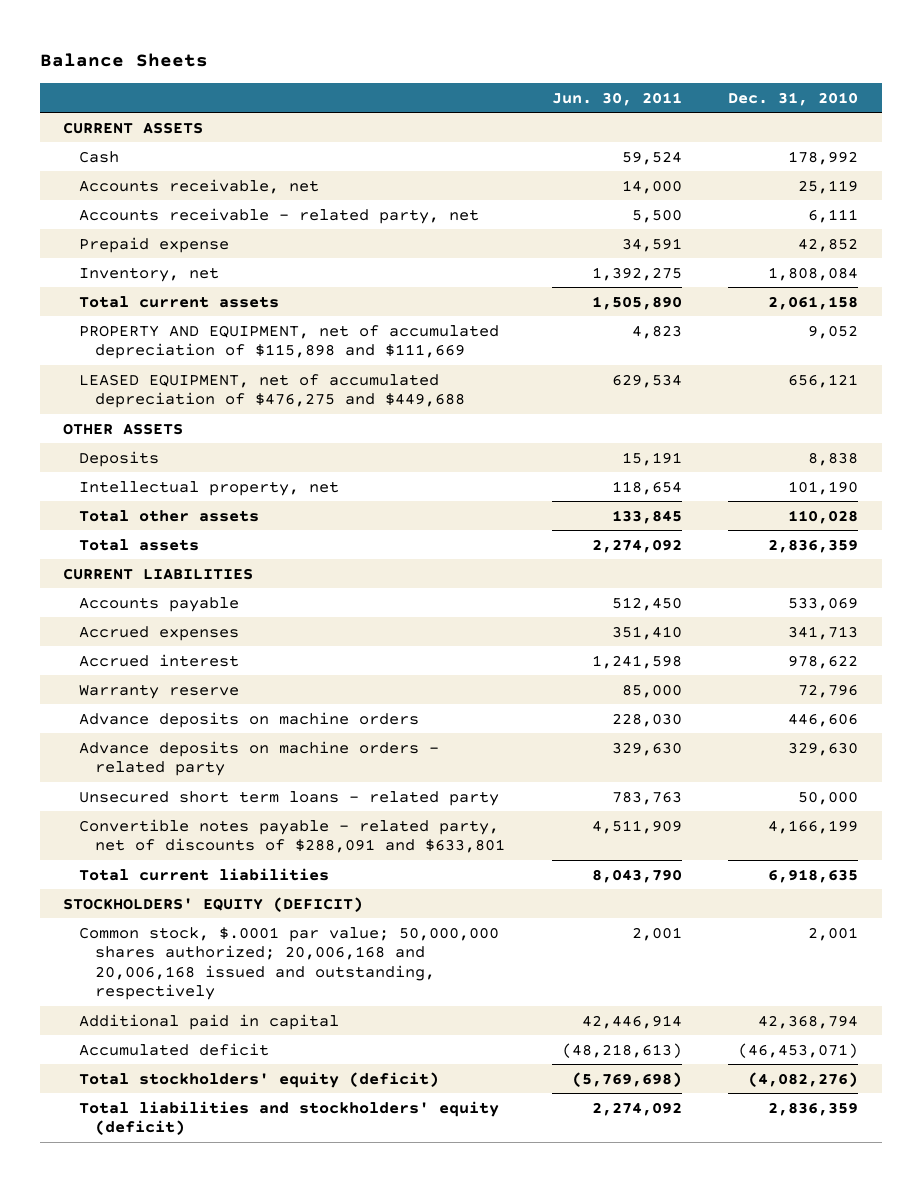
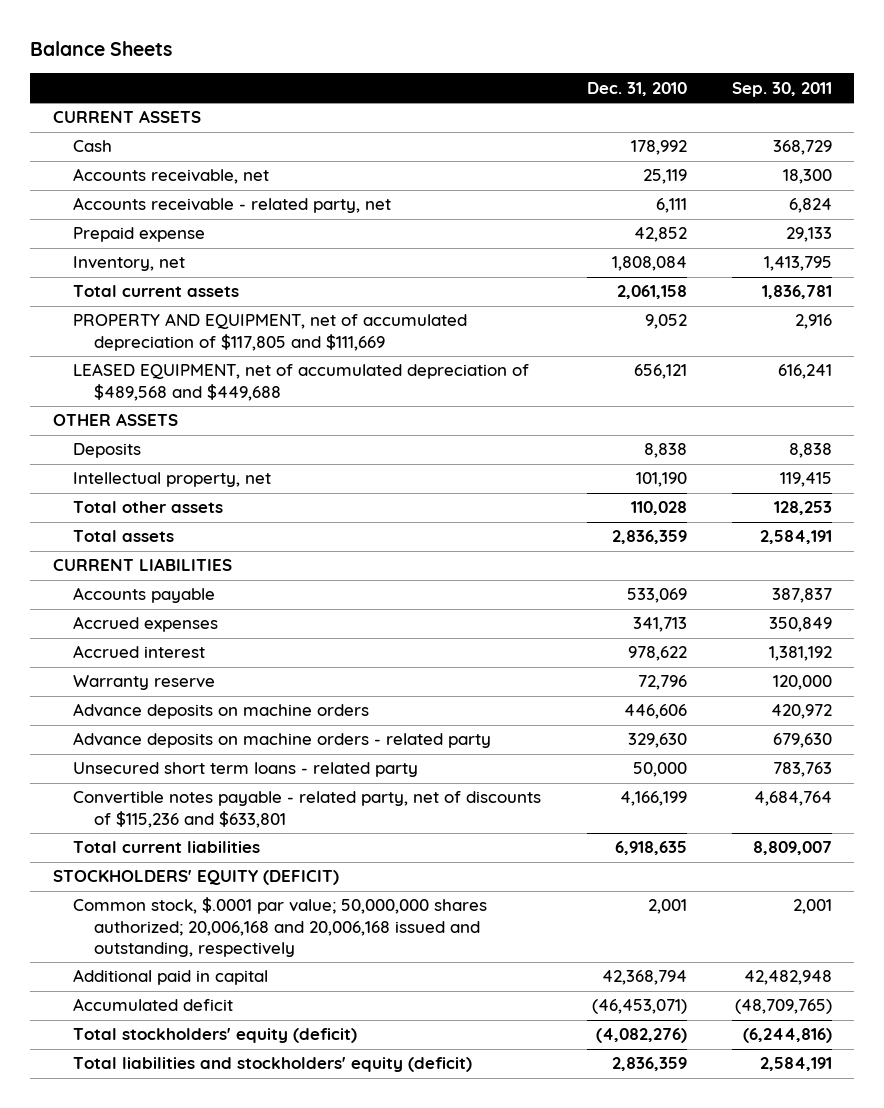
- | Jun. 30, 2011 | Dec. 31, 2010
+ | Dec. 31, 2010 | Sep. 30, 2011
- PROPERTY AND EQUIPMENT, net of accumulated depreciation of $115,898 and $111,669 | 4,823 | 9,052
- LEASED EQUIPMENT, net of accumulated depreciation of $476,275 and $449,688 | 629,534 | 656,121
+ PROPERTY AND EQUIPMENT, net of accumulated depreciation of $117,805 and $111,669 | 9,052 | 2,916
+ LEASED EQUIPMENT, net of accumulated depreciation of $489,568 and $449,688 | 656,121 | 616,241
- Convertible notes payable - related party, net of discounts of $288,091 and $633,801 | 4,511,909 | 4,166,199
+ Convertible notes payable - related party, net of discounts of $115,236 and $633,801 | 4,166,199 | 4,684,764

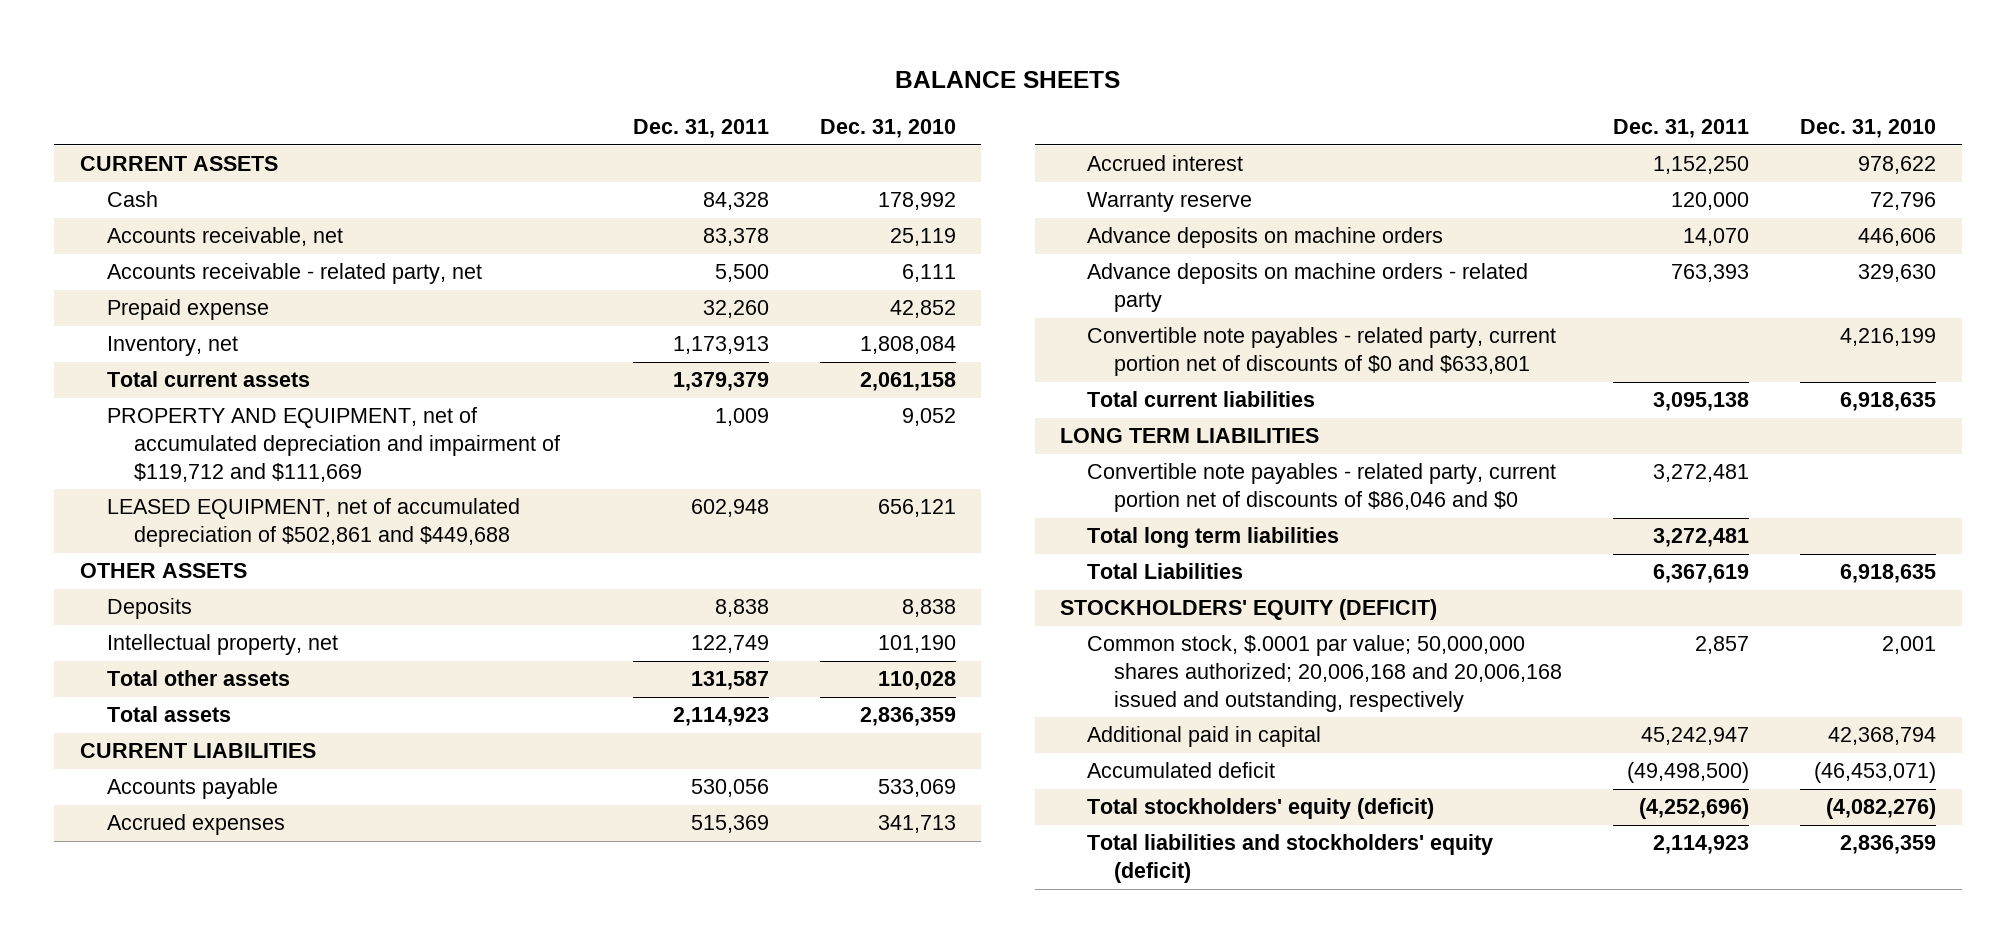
- Balance Sheets
+ BALANCE SHEETS
- | Dec. 31, 2010 | Sep. 30, 2011
+ | Dec. 31, 2011 | Dec. 31, 2010
- PROPERTY AND EQUIPMENT, net of accumulated depreciation of $117,805 and $111,669 | 9,052 | 2,916
- LEASED EQUIPMENT, net of accumulated depreciation of $489,568 and $449,688 | 656,121 | 616,241
+ PROPERTY AND EQUIPMENT, net of accumulated depreciation and impairment of $119,712 and $111,669 | 1,009 | 9,052
+ LEASED EQUIPMENT, net of accumulated depreciation of $502,861 and $449,688 | 602,948 | 656,121
- Unsecured short term loans - related party | 50,000 | 783,763
- Convertible notes payable - related party, net of discounts of $115,236 and $633,801 | 4,166,199 | 4,684,764
+ Convertible note payables - related party, current portion net of discounts of $0 and $633,801 | | 4,216,199
+ LONG TERM LIABILITIES
+ Convertible note payables - related party, current portion net of discounts of $86,046 and $0 | 3,272,481 |
+ Total long term liabilities | 3,272,481 |
+ Total Liabilities | 6,367,619 | 6,918,635

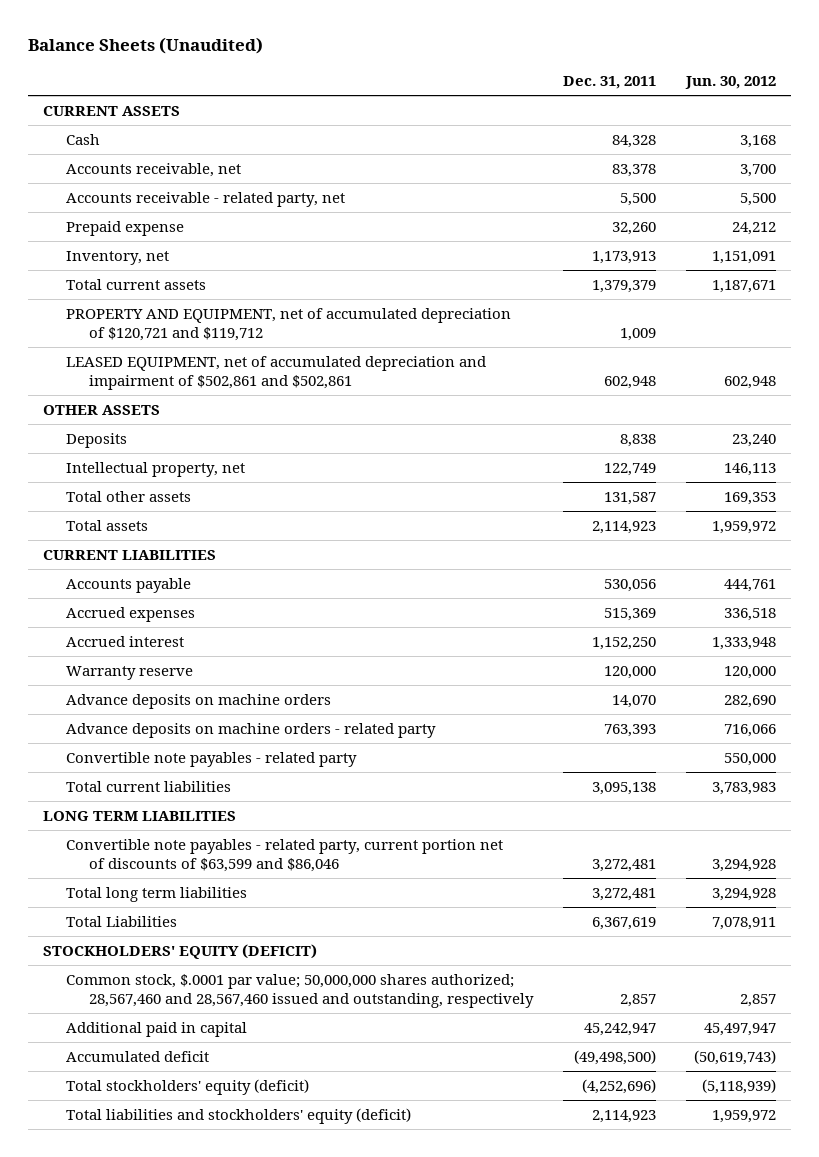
- BALANCE SHEETS
+ Balance Sheets (Unaudited)
- | Dec. 31, 2011 | Dec. 31, 2010
+ | Dec. 31, 2011 | Jun. 30, 2012
- PROPERTY AND EQUIPMENT, net of accumulated depreciation and impairment of $119,712 and $111,669 | 1,009 | 9,052
- LEASED EQUIPMENT, net of accumulated depreciation of $502,861 and $449,688 | 602,948 | 656,121
+ PROPERTY AND EQUIPMENT, net of accumulated depreciation of $120,721 and $119,712 | 1,009 |
+ LEASED EQUIPMENT, net of accumulated depreciation and impairment of $502,861 and $502,861 | 602,948 | 602,948
- Convertible note payables - related party, current portion net of discounts of $0 and $633,801 | | 4,216,199
+ Convertible note payables - related party | | 550,000
- Convertible note payables - related party, current portion net of discounts of $86,046 and $0 | 3,272,481 |
+ Convertible note payables - related party, current portion net of discounts of $63,599 and $86,046 | 3,272,481 | 3,294,928
- Common stock, $.0001 par value; 50,000,000 shares authorized; 20,006,168 and 20,006,168 issued and outstanding, respectively | 2,857 | 2,001
+ Common stock, $.0001 par value; 50,000,000 shares authorized; 28,567,460 and 28,567,460 issued and outstanding, respectively | 2,857 | 2,857

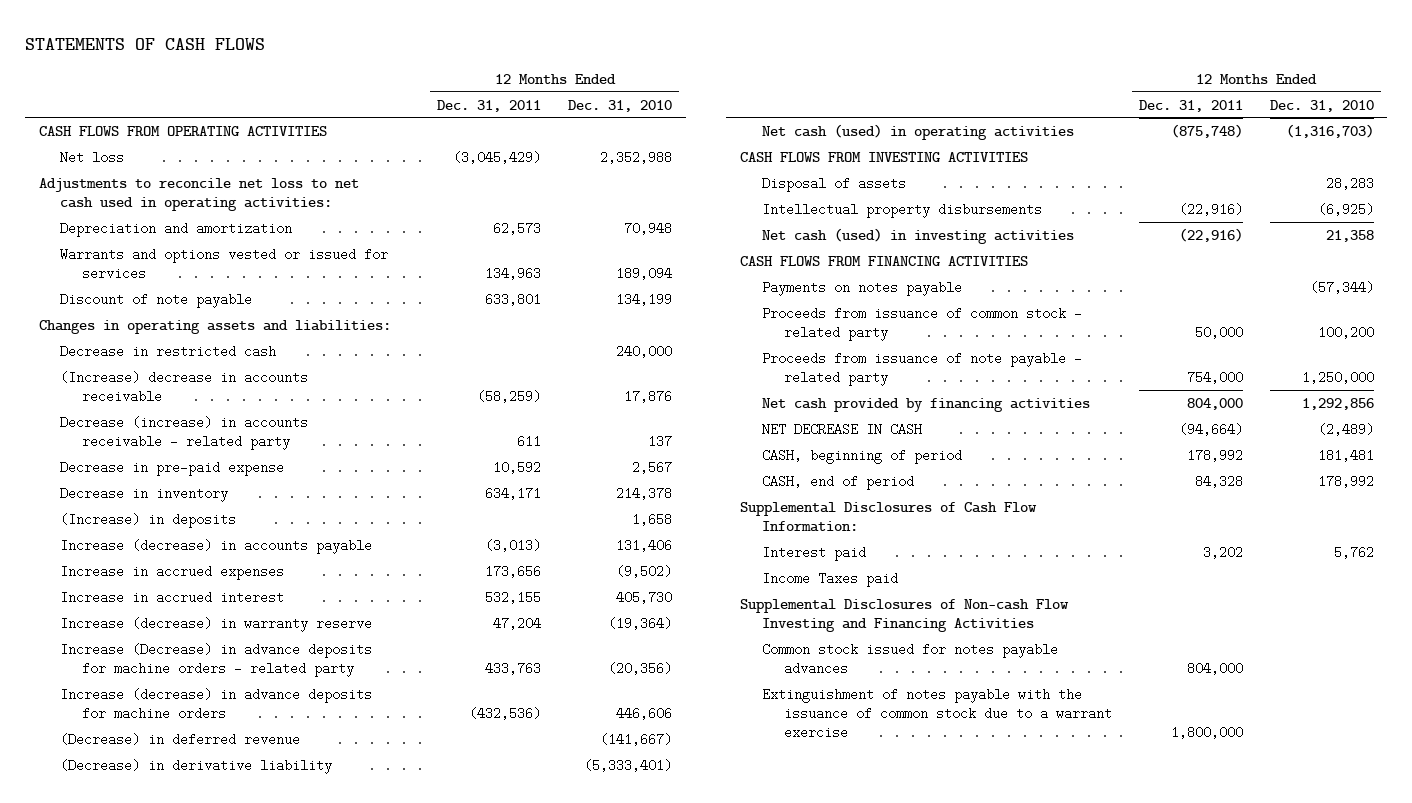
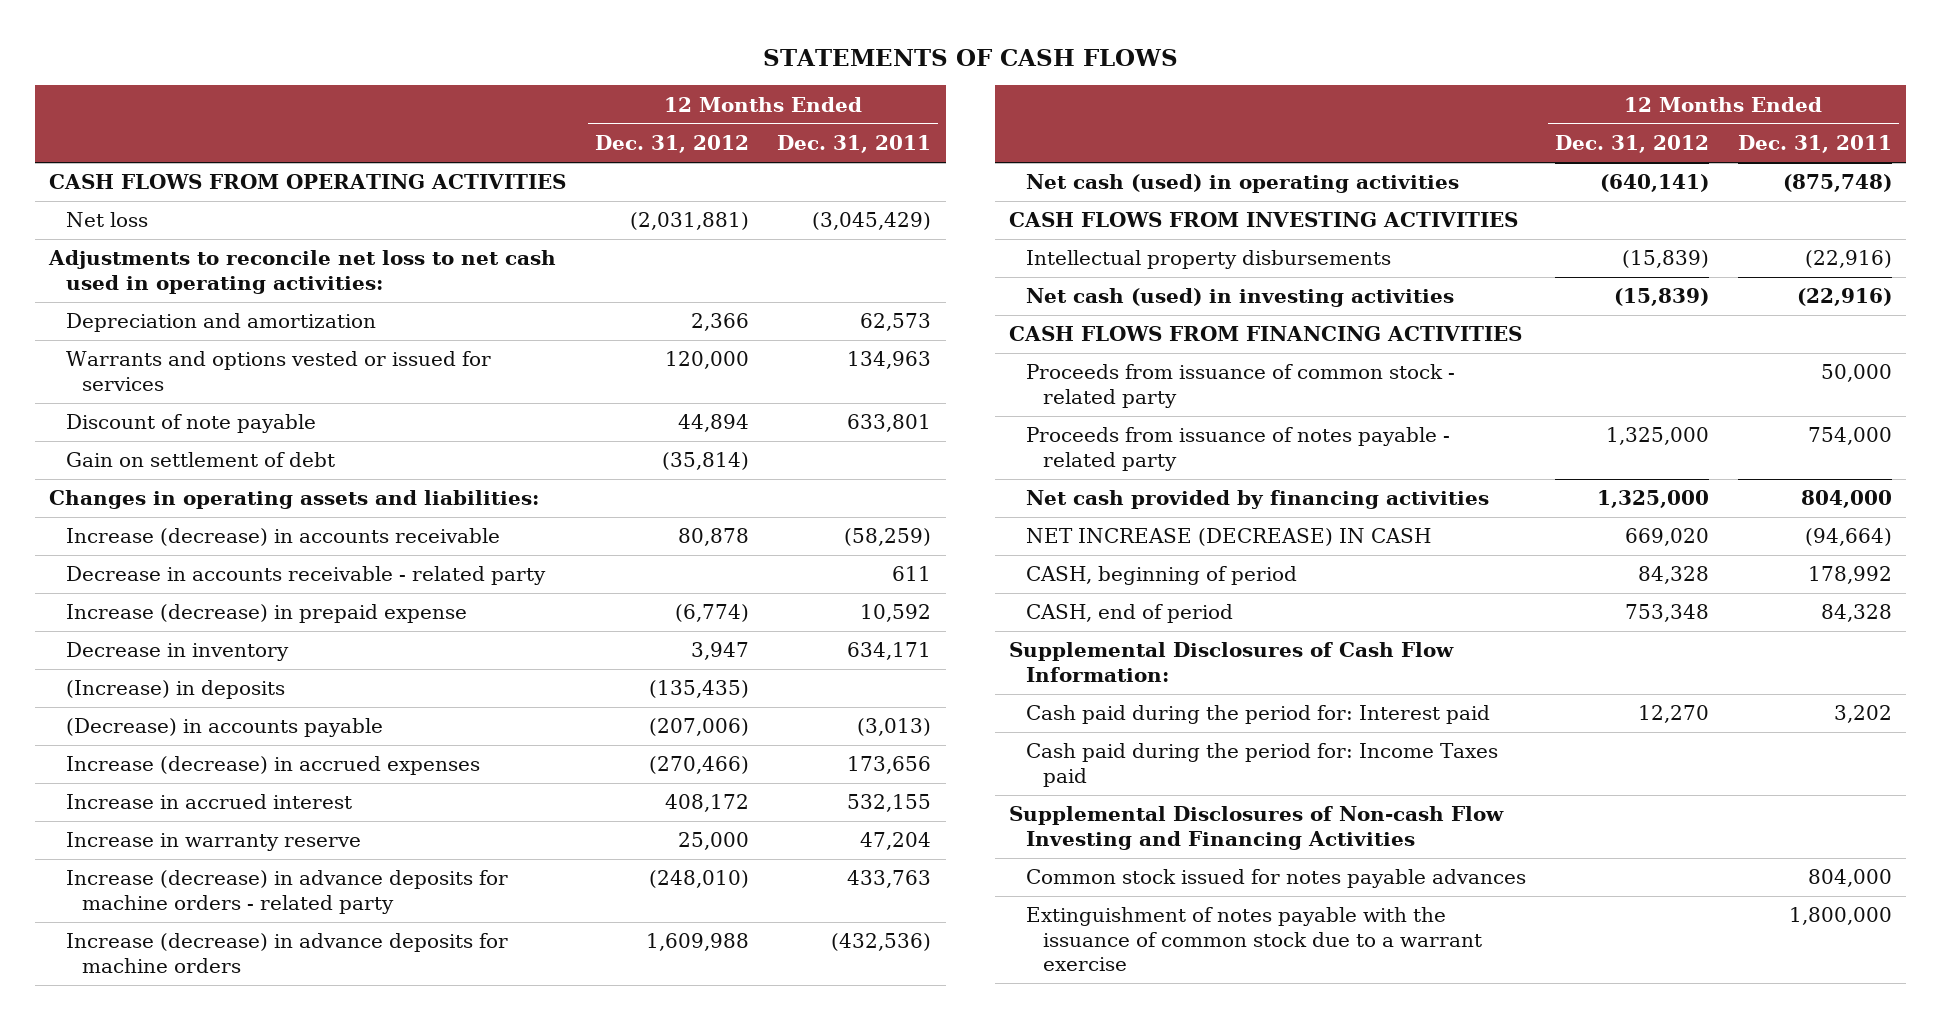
- | 12 Months Ended Dec. 31, 2011 | 12 Months Ended Dec. 31, 2010
+ | 12 Months Ended Dec. 31, 2012 | 12 Months Ended Dec. 31, 2011
+ Gain on settlement of debt | (35,814) |
- Decrease in restricted cash | | 240,000
- (Increase) decrease in accounts receivable | (58,259) | 17,876
- Decrease (increase) in accounts receivable - related party | 611 | 137
- Decrease in pre-paid expense | 10,592 | 2,567
+ Increase (decrease) in accounts receivable | 80,878 | (58,259)
+ Decrease in accounts receivable - related party | | 611
+ Increase (decrease) in prepaid expense | (6,774) | 10,592
- Increase (decrease) in accounts payable | (3,013) | 131,406
- Increase in accrued expenses | 173,656 | (9,502)
+ (Decrease) in accounts payable | (207,006) | (3,013)
+ Increase (decrease) in accrued expenses | (270,466) | 173,656
- Increase (decrease) in warranty reserve | 47,204 | (19,364)
- Increase (Decrease) in advance deposits for machine orders - related party | 433,763 | (20,356)
+ Increase in warranty reserve | 25,000 | 47,204
+ Increase (decrease) in advance deposits for machine orders - related party | (248,010) | 433,763
- (Decrease) in deferred revenue | | (141,667)
- (Decrease) in derivative liability | | (5,333,401)
- Disposal of assets | | 28,283
- Payments on notes payable | | (57,344)
- Proceeds from issuance of note payable - related party | 754,000 | 1,250,000
+ Proceeds from issuance of notes payable - related party | 1,325,000 | 754,000
- NET DECREASE IN CASH | (94,664) | (2,489)
+ NET INCREASE (DECREASE) IN CASH | 669,020 | (94,664)
- Interest paid | 3,202 | 5,762
- Income Taxes paid
+ Cash paid during the period for: Interest paid | 12,270 | 3,202
+ Cash paid during the period for: Income Taxes paid

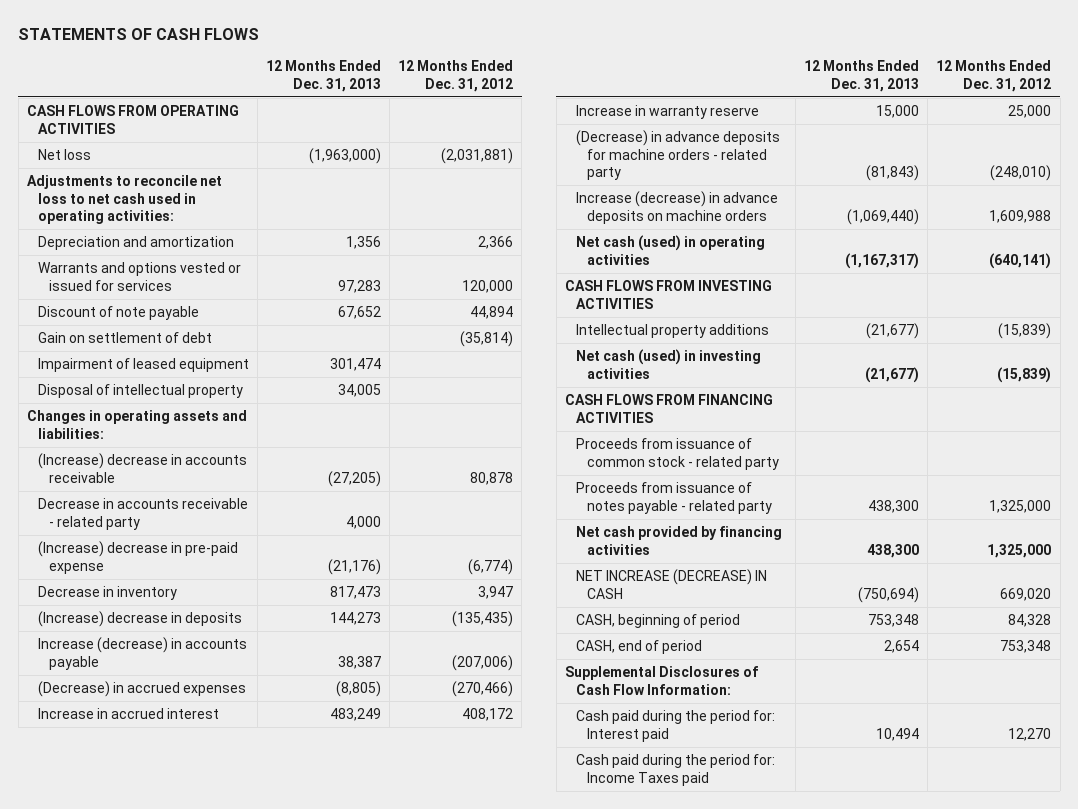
- | 12 Months Ended Dec. 31, 2012 | 12 Months Ended Dec. 31, 2011
+ | 12 Months Ended Dec. 31, 2013 | 12 Months Ended Dec. 31, 2012
+ Impairment of leased equipment | 301,474 |
+ Disposal of intellectual property | 34,005 |
- Increase (decrease) in accounts receivable | 80,878 | (58,259)
+ (Increase) decrease in accounts receivable | (27,205) | 80,878
- Increase (decrease) in prepaid expense | (6,774) | 10,592
+ (Increase) decrease in pre-paid expense | (21,176) | (6,774)
- (Increase) in deposits | (135,435) |
- (Decrease) in accounts payable | (207,006) | (3,013)
- Increase (decrease) in accrued expenses | (270,466) | 173,656
+ (Increase) decrease in deposits | 144,273 | (135,435)
+ Increase (decrease) in accounts payable | 38,387 | (207,006)
+ (Decrease) in accrued expenses | (8,805) | (270,466)
- Increase (decrease) in advance deposits for machine orders - related party | (248,010) | 433,763
- Increase (decrease) in advance deposits for machine orders | 1,609,988 | (432,536)
+ (Decrease) in advance deposits for machine orders - related party | (81,843) | (248,010)
+ Increase (decrease) in advance deposits on machine orders | (1,069,440) | 1,609,988
- Intellectual property disbursements | (15,839) | (22,916)
+ Intellectual property additions | (21,677) | (15,839)
- Supplemental Disclosures of Non-cash Flow Investing and Financing Activities
- Common stock issued for notes payable advances | | 804,000
- Extinguishment of notes payable with the issuance of common stock due to a warrant exercise | | 1,800,000

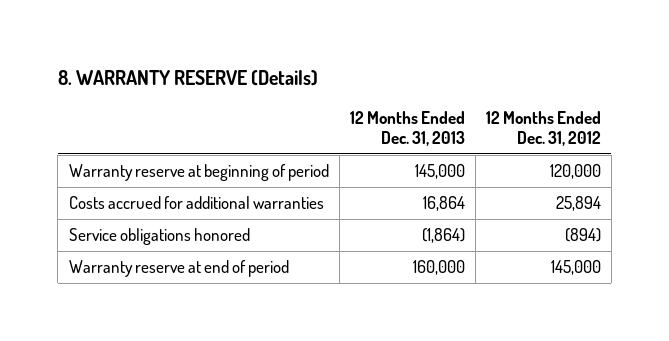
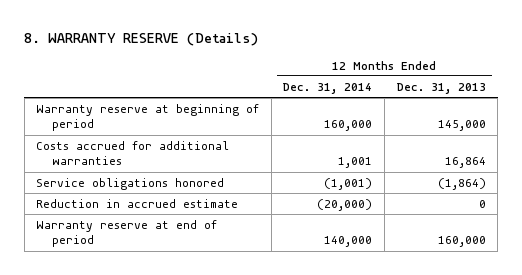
- | 12 Months Ended Dec. 31, 2013 | 12 Months Ended Dec. 31, 2012
+ | 12 Months Ended Dec. 31, 2014 | 12 Months Ended Dec. 31, 2013
+ Reduction in accrued estimate | (20,000) | 0

